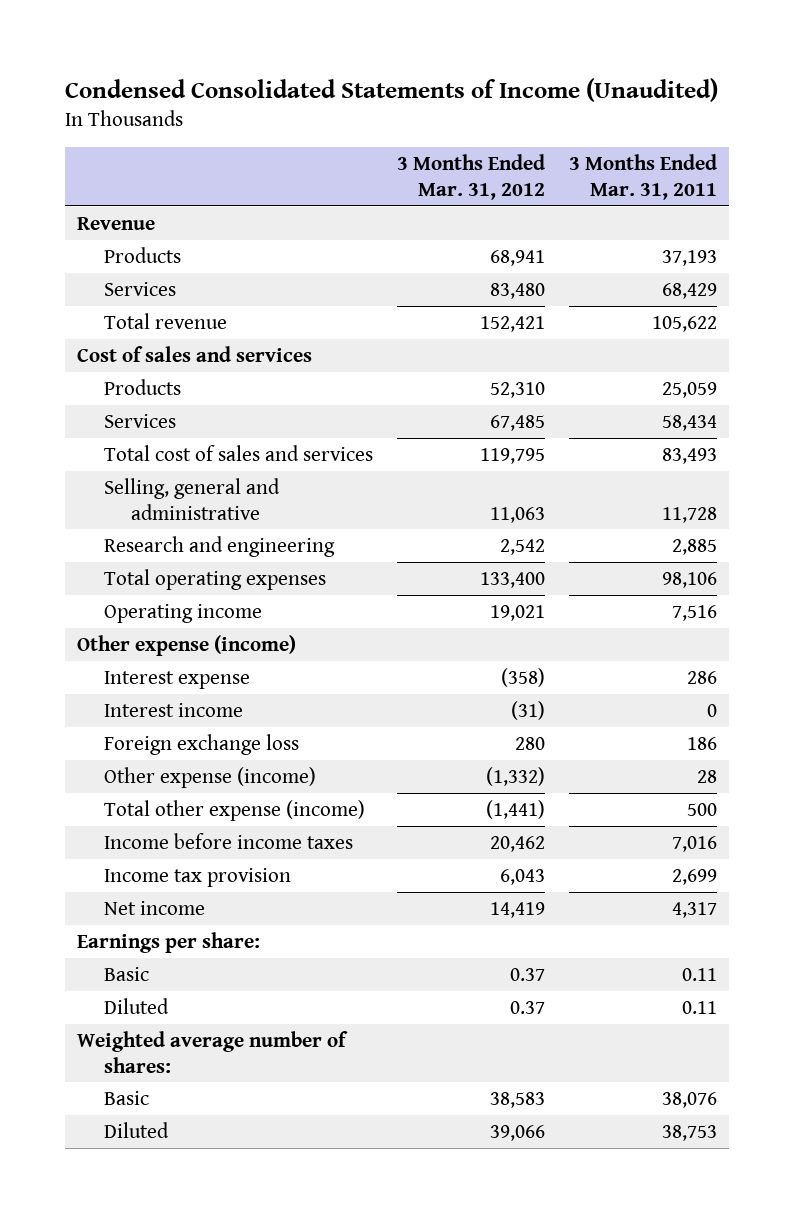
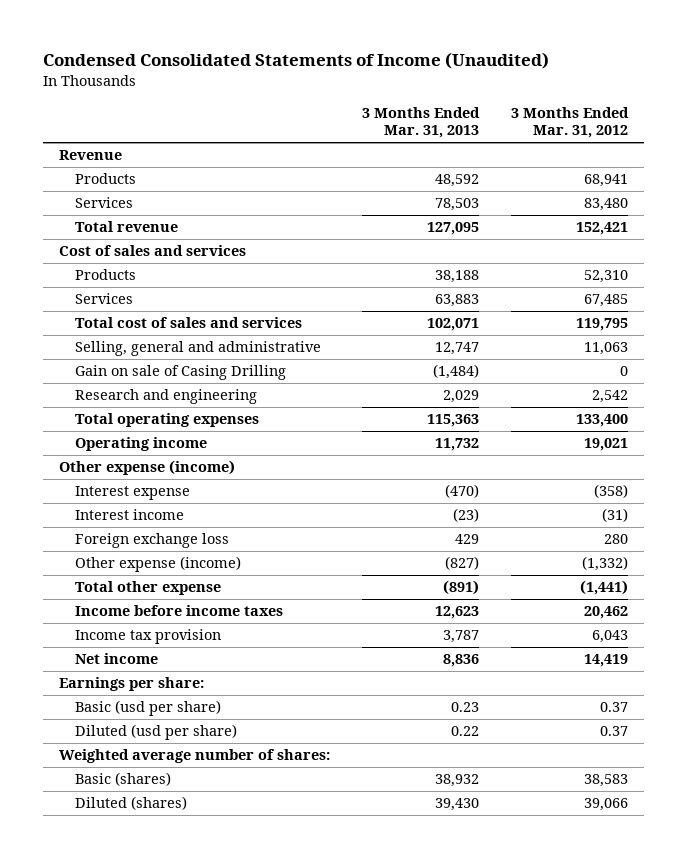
- | 3 Months Ended Mar. 31, 2012 | 3 Months Ended Mar. 31, 2011
+ | 3 Months Ended Mar. 31, 2013 | 3 Months Ended Mar. 31, 2012
+ Gain on sale of Casing Drilling | (1,484) | 0
- Total other expense (income) | (1,441) | 500
+ Total other expense | (891) | (1,441)
- Basic | 0.37 | 0.11
- Diluted | 0.37 | 0.11
+ Basic (usd per share) | 0.23 | 0.37
+ Diluted (usd per share) | 0.22 | 0.37
- Basic | 38,583 | 38,076
- Diluted | 39,066 | 38,753
+ Basic (shares) | 38,932 | 38,583
+ Diluted (shares) | 39,430 | 39,066

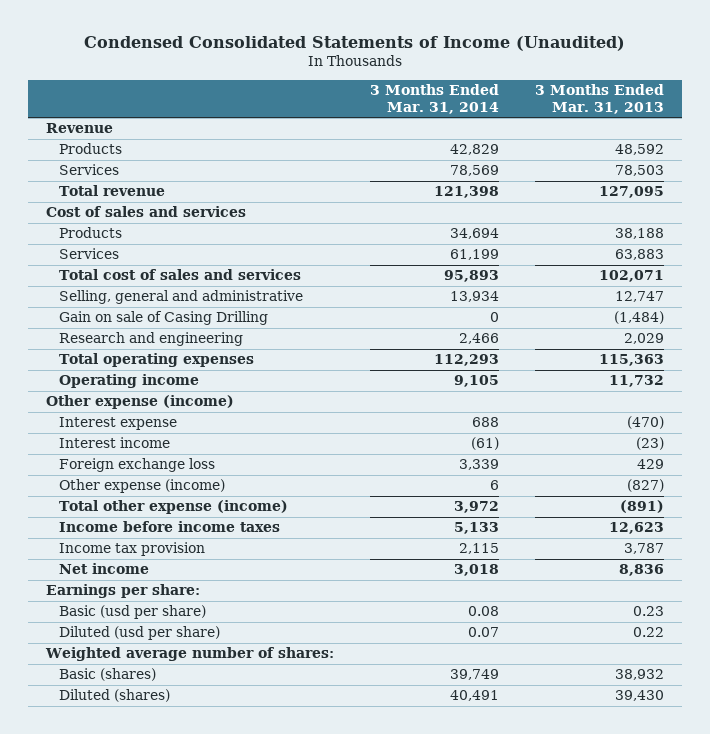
- | 3 Months Ended Mar. 31, 2013 | 3 Months Ended Mar. 31, 2012
+ | 3 Months Ended Mar. 31, 2014 | 3 Months Ended Mar. 31, 2013
- Total other expense | (891) | (1,441)
+ Total other expense (income) | 3,972 | (891)

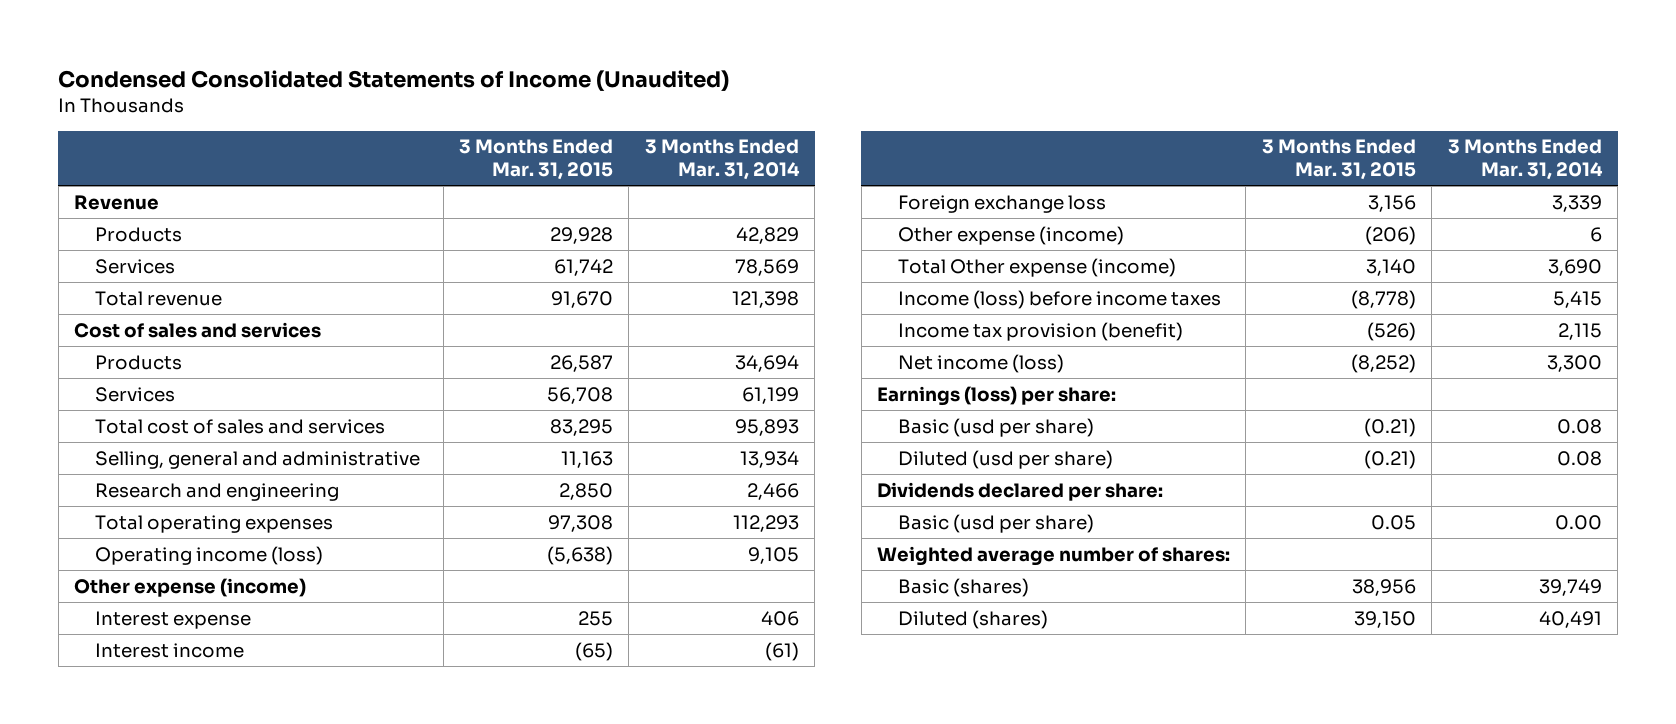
- | 3 Months Ended Mar. 31, 2014 | 3 Months Ended Mar. 31, 2013
+ | 3 Months Ended Mar. 31, 2015 | 3 Months Ended Mar. 31, 2014
- Gain on sale of Casing Drilling | 0 | (1,484)
- Operating income | 9,105 | 11,732
+ Operating income (loss) | (5,638) | 9,105
- Interest expense | 688 | (470)
+ Interest expense | 255 | 406
- Total other expense (income) | 3,972 | (891)
- Income before income taxes | 5,133 | 12,623
- Income tax provision | 2,115 | 3,787
- Net income | 3,018 | 8,836
- Earnings per share:
+ Total Other expense (income) | 3,140 | 3,690
+ Income (loss) before income taxes | (8,778) | 5,415
+ Income tax provision (benefit) | (526) | 2,115
+ Net income (loss) | (8,252) | 3,300
+ Earnings (loss) per share:
- Diluted (usd per share) | 0.07 | 0.22
+ Diluted (usd per share) | (0.21) | 0.08
+ Dividends declared per share:
+ Basic (usd per share) | 0.05 | 0.00

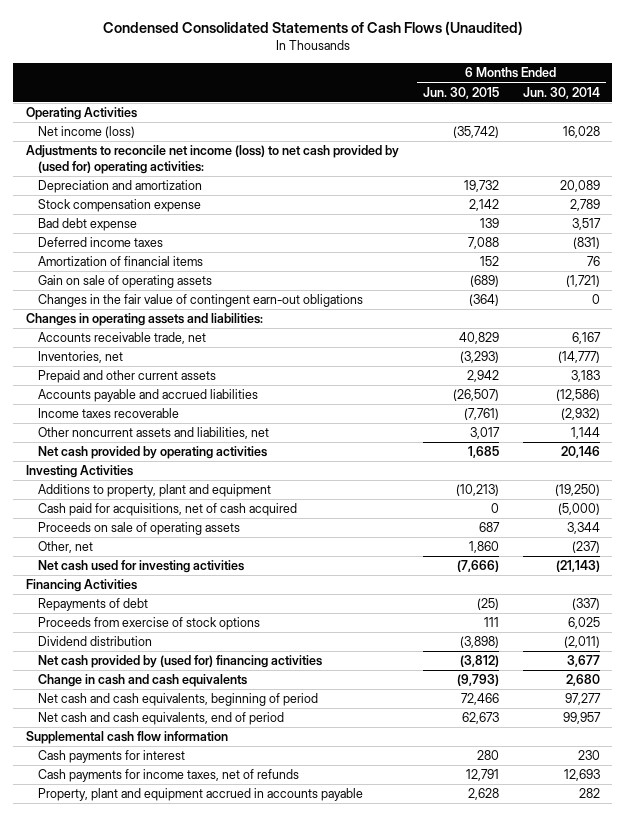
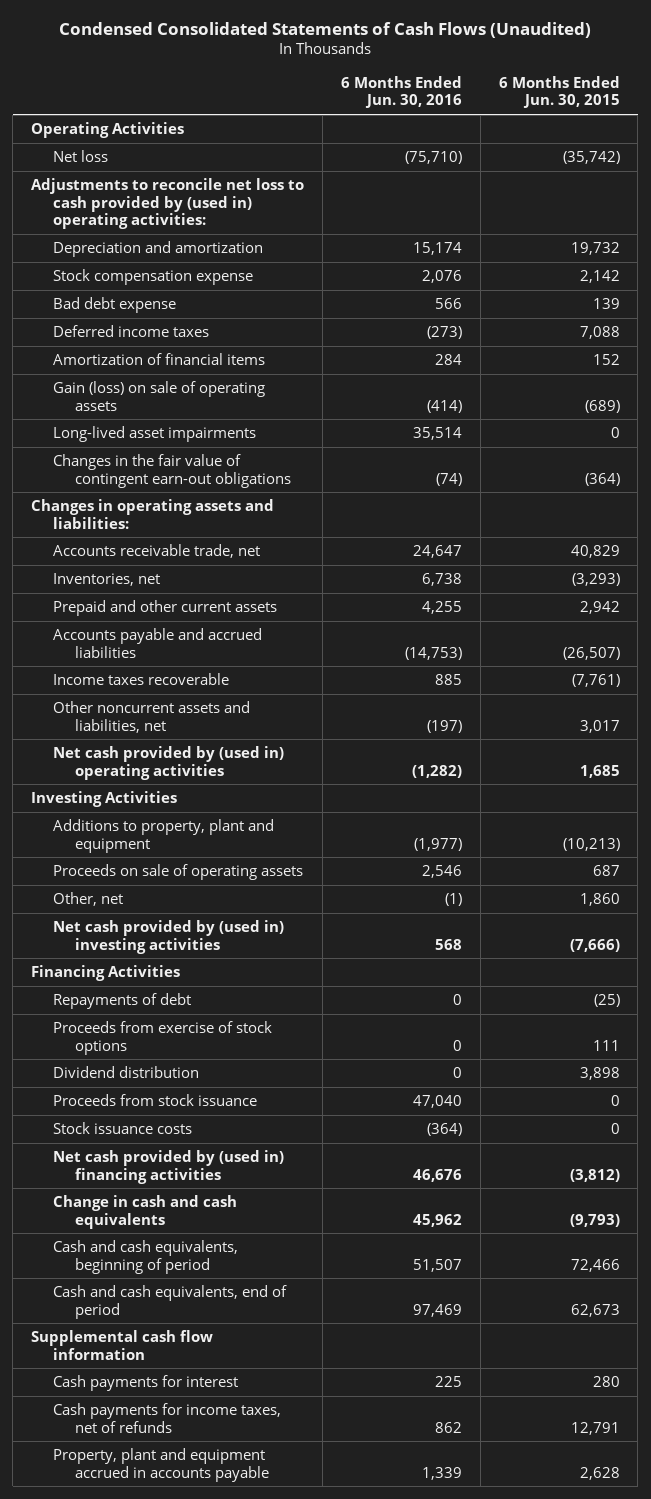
- | 6 Months Ended Jun. 30, 2015 | 6 Months Ended Jun. 30, 2014
+ | 6 Months Ended Jun. 30, 2016 | 6 Months Ended Jun. 30, 2015
- Net income (loss) | (35,742) | 16,028
- Adjustments to reconcile net income (loss) to net cash provided by (used for) operating activities:
+ Net loss | (75,710) | (35,742)
+ Adjustments to reconcile net loss to cash provided by (used in) operating activities:
- Gain on sale of operating assets | (689) | (1,721)
+ Gain (loss) on sale of operating assets | (414) | (689)
+ Long-lived asset impairments | 35,514 | 0
- Net cash provided by operating activities | 1,685 | 20,146
+ Net cash provided by (used in) operating activities | (1,282) | 1,685
- Cash paid for acquisitions, net of cash acquired | 0 | (5,000)
- Net cash used for investing activities | (7,666) | (21,143)
+ Net cash provided by (used in) investing activities | 568 | (7,666)
- Dividend distribution | (3,898) | (2,011)
- Net cash provided by (used for) financing activities | (3,812) | 3,677
+ Dividend distribution | 0 | 3,898
+ Proceeds from stock issuance | 47,040 | 0
+ Stock issuance costs | (364) | 0
+ Net cash provided by (used in) financing activities | 46,676 | (3,812)
- Net cash and cash equivalents, beginning of period | 72,466 | 97,277
- Net cash and cash equivalents, end of period | 62,673 | 99,957
+ Cash and cash equivalents, beginning of period | 51,507 | 72,466
+ Cash and cash equivalents, end of period | 97,469 | 62,673

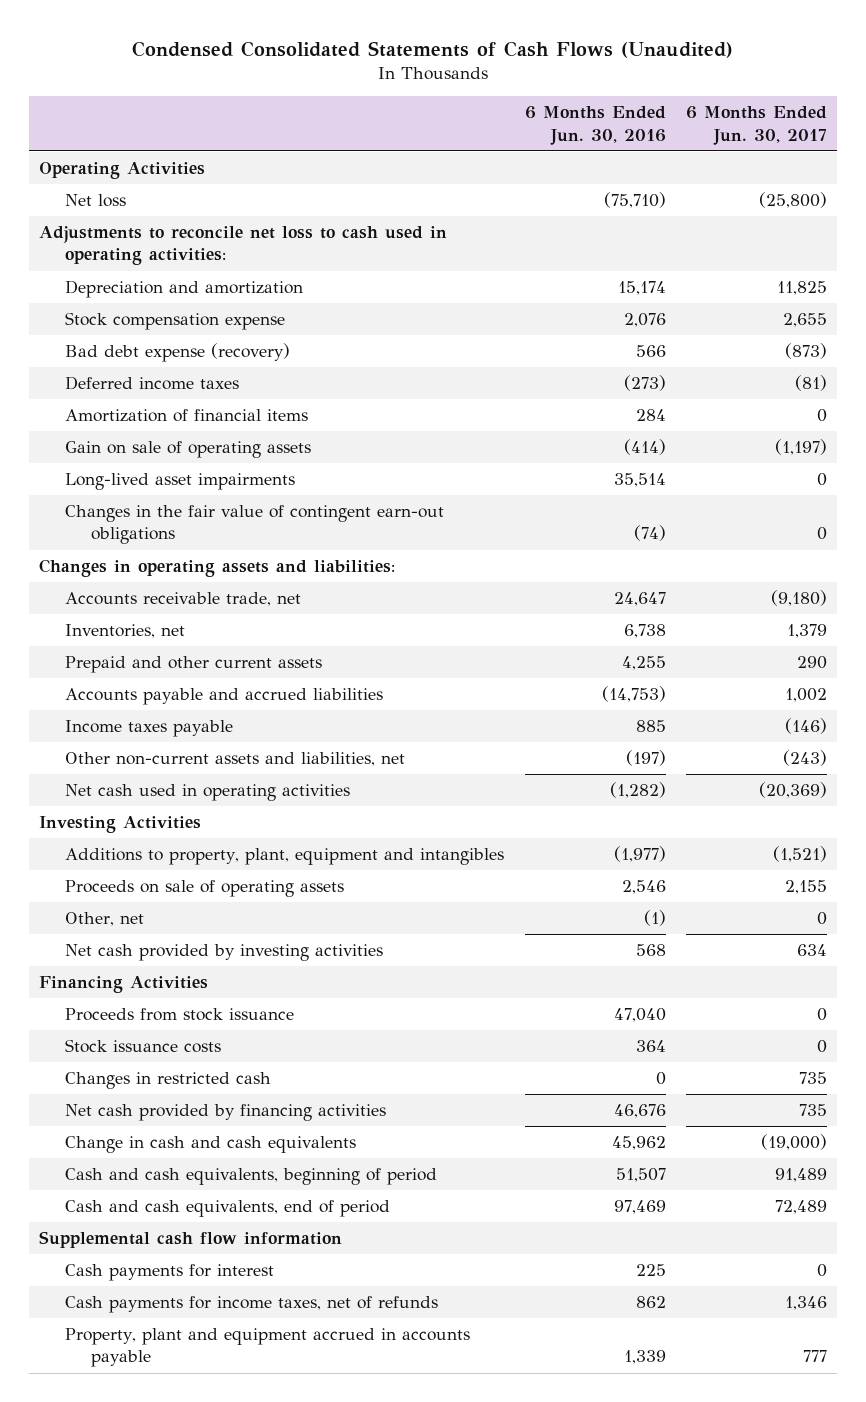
- | 6 Months Ended Jun. 30, 2016 | 6 Months Ended Jun. 30, 2015
+ | 6 Months Ended Jun. 30, 2016 | 6 Months Ended Jun. 30, 2017
- Adjustments to reconcile net loss to cash provided by (used in) operating activities:
+ Adjustments to reconcile net loss to cash used in operating activities:
- Bad debt expense | 566 | 139
+ Bad debt expense (recovery) | 566 | (873)
- Gain (loss) on sale of operating assets | (414) | (689)
+ Gain on sale of operating assets | (414) | (1,197)
- Income taxes recoverable | 885 | (7,761)
- Other noncurrent assets and liabilities, net | (197) | 3,017
- Net cash provided by (used in) operating activities | (1,282) | 1,685
+ Income taxes payable | 885 | (146)
+ Other non-current assets and liabilities, net | (197) | (243)
+ Net cash used in operating activities | (1,282) | (20,369)
- Additions to property, plant and equipment | (1,977) | (10,213)
+ Additions to property, plant, equipment and intangibles | (1,977) | (1,521)
- Net cash provided by (used in) investing activities | 568 | (7,666)
+ Net cash provided by investing activities | 568 | 634
- Repayments of debt | 0 | (25)
- Proceeds from exercise of stock options | 0 | 111
- Dividend distribution | 0 | 3,898
- Stock issuance costs | (364) | 0
- Net cash provided by (used in) financing activities | 46,676 | (3,812)
+ Stock issuance costs | 364 | 0
+ Changes in restricted cash | 0 | 735
+ Net cash provided by financing activities | 46,676 | 735

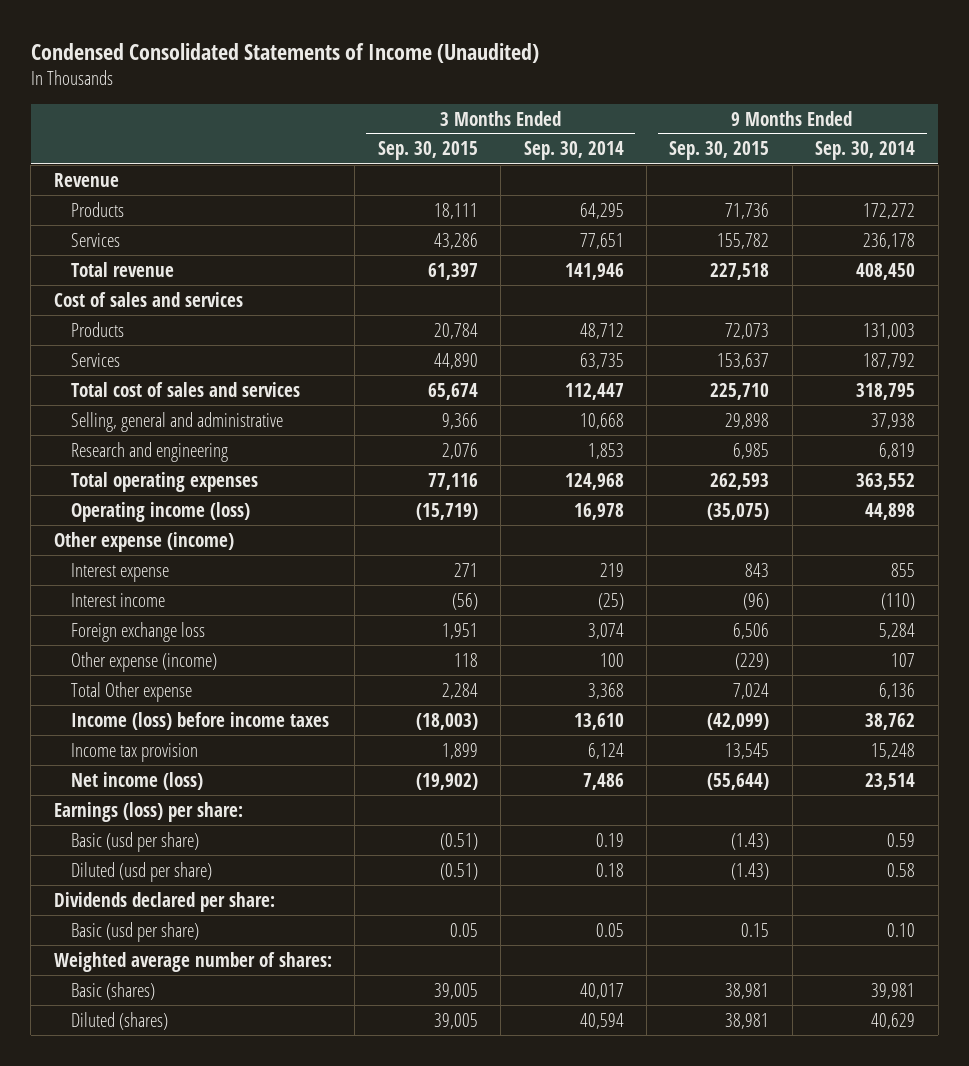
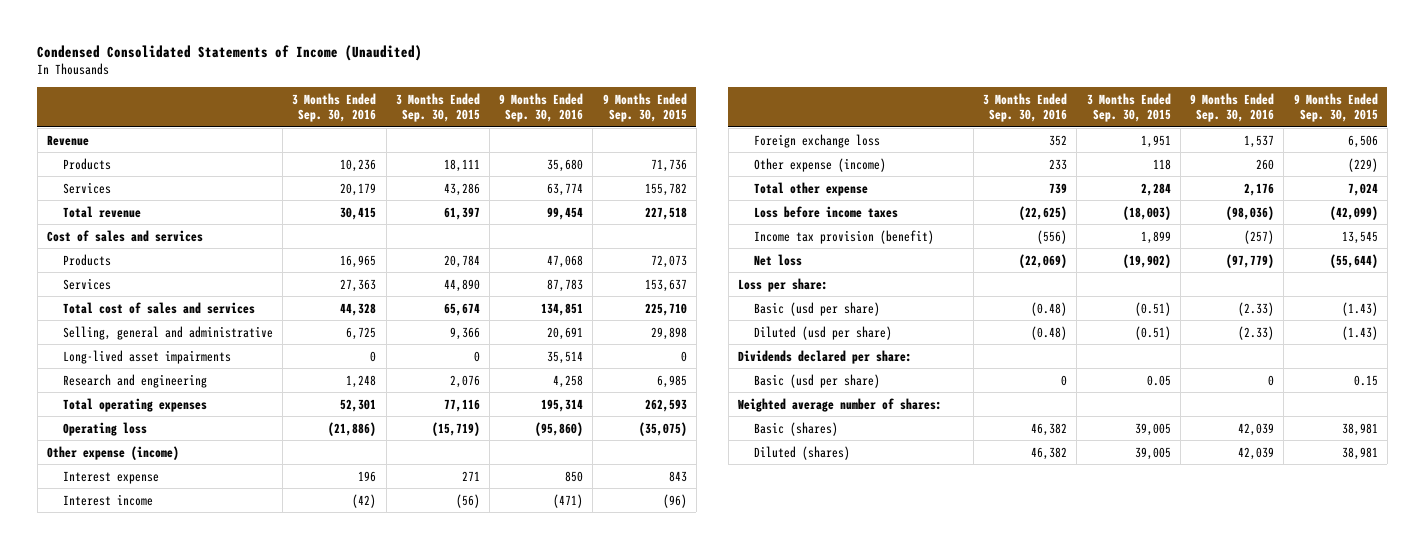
- | 3 Months Ended Sep. 30, 2015 | 3 Months Ended Sep. 30, 2014 | 9 Months Ended Sep. 30, 2015 | 9 Months Ended Sep. 30, 2014
+ | 3 Months Ended Sep. 30, 2016 | 3 Months Ended Sep. 30, 2015 | 9 Months Ended Sep. 30, 2016 | 9 Months Ended Sep. 30, 2015
+ Long-lived asset impairments | 0 | 0 | 35,514 | 0
- Operating income (loss) | (15,719) | 16,978 | (35,075) | 44,898
+ Operating loss | (21,886) | (15,719) | (95,860) | (35,075)
- Total Other expense | 2,284 | 3,368 | 7,024 | 6,136
- Income (loss) before income taxes | (18,003) | 13,610 | (42,099) | 38,762
- Income tax provision | 1,899 | 6,124 | 13,545 | 15,248
- Net income (loss) | (19,902) | 7,486 | (55,644) | 23,514
- Earnings (loss) per share:
+ Total other expense | 739 | 2,284 | 2,176 | 7,024
+ Loss before income taxes | (22,625) | (18,003) | (98,036) | (42,099)
+ Income tax provision (benefit) | (556) | 1,899 | (257) | 13,545
+ Net loss | (22,069) | (19,902) | (97,779) | (55,644)
+ Loss per share:

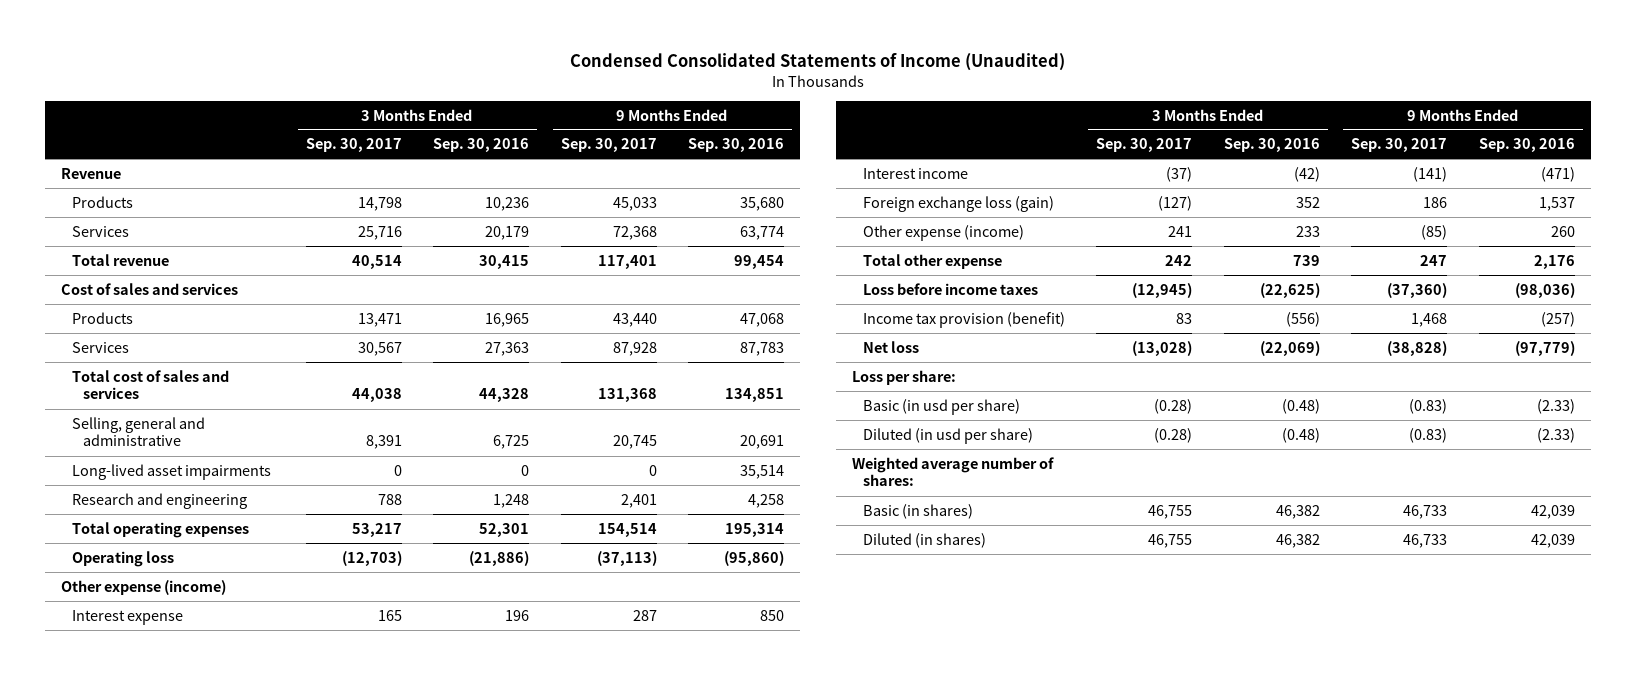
- | 3 Months Ended Sep. 30, 2016 | 3 Months Ended Sep. 30, 2015 | 9 Months Ended Sep. 30, 2016 | 9 Months Ended Sep. 30, 2015
+ | 3 Months Ended Sep. 30, 2017 | 3 Months Ended Sep. 30, 2016 | 9 Months Ended Sep. 30, 2017 | 9 Months Ended Sep. 30, 2016
- Foreign exchange loss | 352 | 1,951 | 1,537 | 6,506
+ Foreign exchange loss (gain) | (127) | 352 | 186 | 1,537
- Basic (usd per share) | (0.48) | (0.51) | (2.33) | (1.43)
- Diluted (usd per share) | (0.48) | (0.51) | (2.33) | (1.43)
- Dividends declared per share:
- Basic (usd per share) | 0 | 0.05 | 0 | 0.15
+ Basic (in usd per share) | (0.28) | (0.48) | (0.83) | (2.33)
+ Diluted (in usd per share) | (0.28) | (0.48) | (0.83) | (2.33)
- Basic (shares) | 46,382 | 39,005 | 42,039 | 38,981
- Diluted (shares) | 46,382 | 39,005 | 42,039 | 38,981
+ Basic (in shares) | 46,755 | 46,382 | 46,733 | 42,039
+ Diluted (in shares) | 46,755 | 46,382 | 46,733 | 42,039

